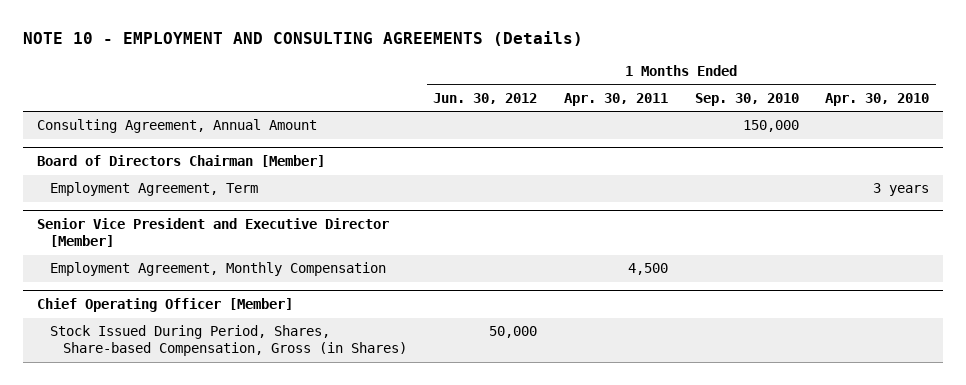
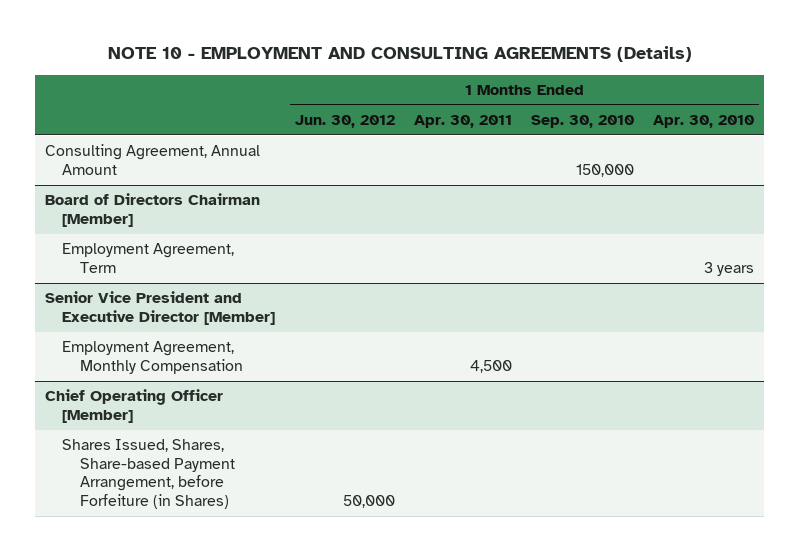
@ Chief Operating Officer [Member]
- Stock Issued During Period, Shares, Share-based Compensation, Gross (in Shares) | 50,000 | | |
+ Shares Issued, Shares, Share-based Payment Arrangement, before Forfeiture (in Shares) | 50,000 | | |

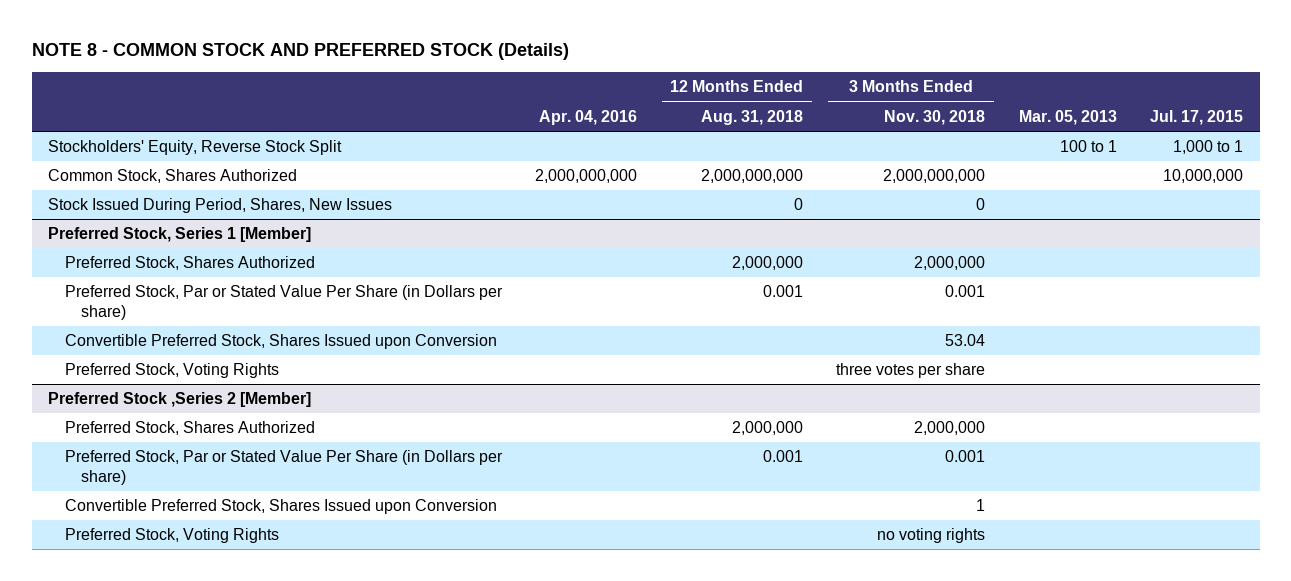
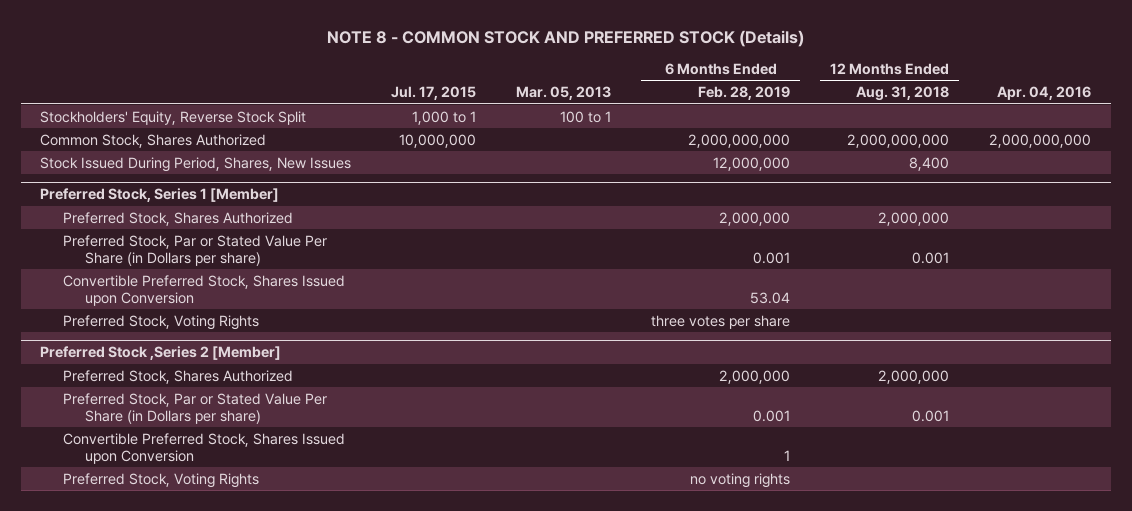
- | Apr. 04, 2016 | 12 Months Ended Aug. 31, 2018 | 3 Months Ended Nov. 30, 2018 | Mar. 05, 2013 | Jul. 17, 2015
+ | Jul. 17, 2015 | Mar. 05, 2013 | 6 Months Ended Feb. 28, 2019 | 12 Months Ended Aug. 31, 2018 | Apr. 04, 2016
- Stock Issued During Period, Shares, New Issues | | 0 | 0 | |
+ Stock Issued During Period, Shares, New Issues | | | 12,000,000 | 8,400 |

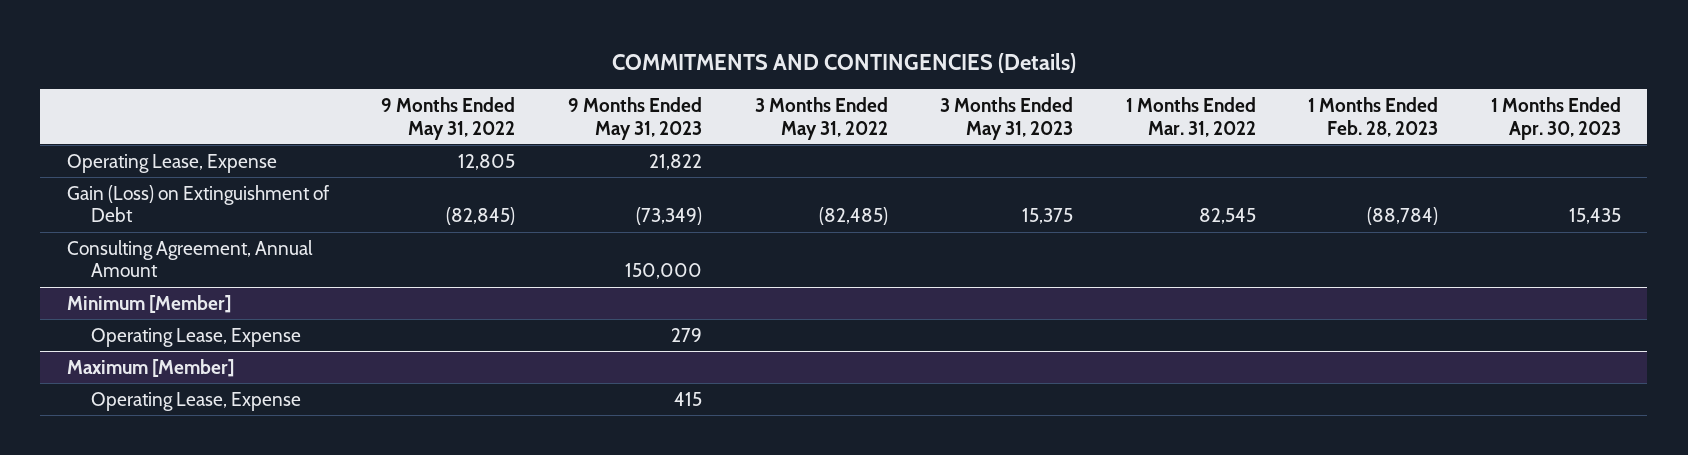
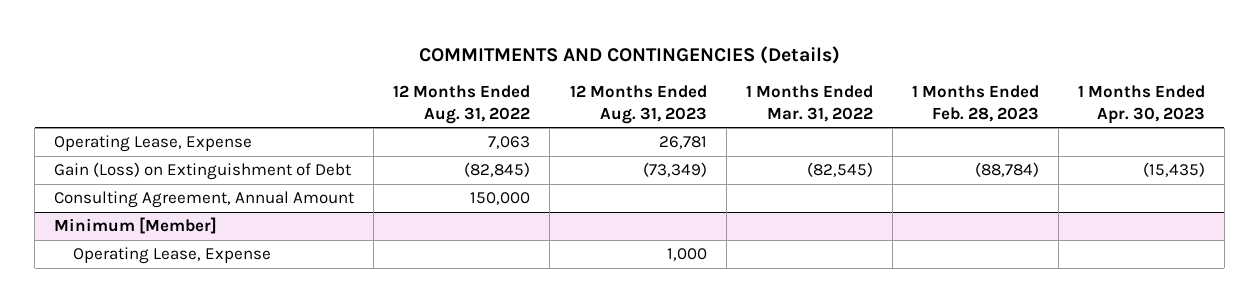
- | 9 Months Ended May 31, 2022 | 9 Months Ended May 31, 2023 | 3 Months Ended May 31, 2022 | 3 Months Ended May 31, 2023 | 1 Months Ended Mar. 31, 2022 | 1 Months Ended Feb. 28, 2023 | 1 Months Ended Apr. 30, 2023
+ | 12 Months Ended Aug. 31, 2022 | 12 Months Ended Aug. 31, 2023 | 1 Months Ended Mar. 31, 2022 | 1 Months Ended Feb. 28, 2023 | 1 Months Ended Apr. 30, 2023
- Gain (Loss) on Extinguishment of Debt | (82,845) | (73,349) | (82,485) | 15,375 | 82,545 | (88,784) | 15,435
+ Gain (Loss) on Extinguishment of Debt | (82,845) | (73,349) | (82,545) | (88,784) | (15,435)
- Maximum [Member]
- Operating Lease, Expense | | 415 | | | | |

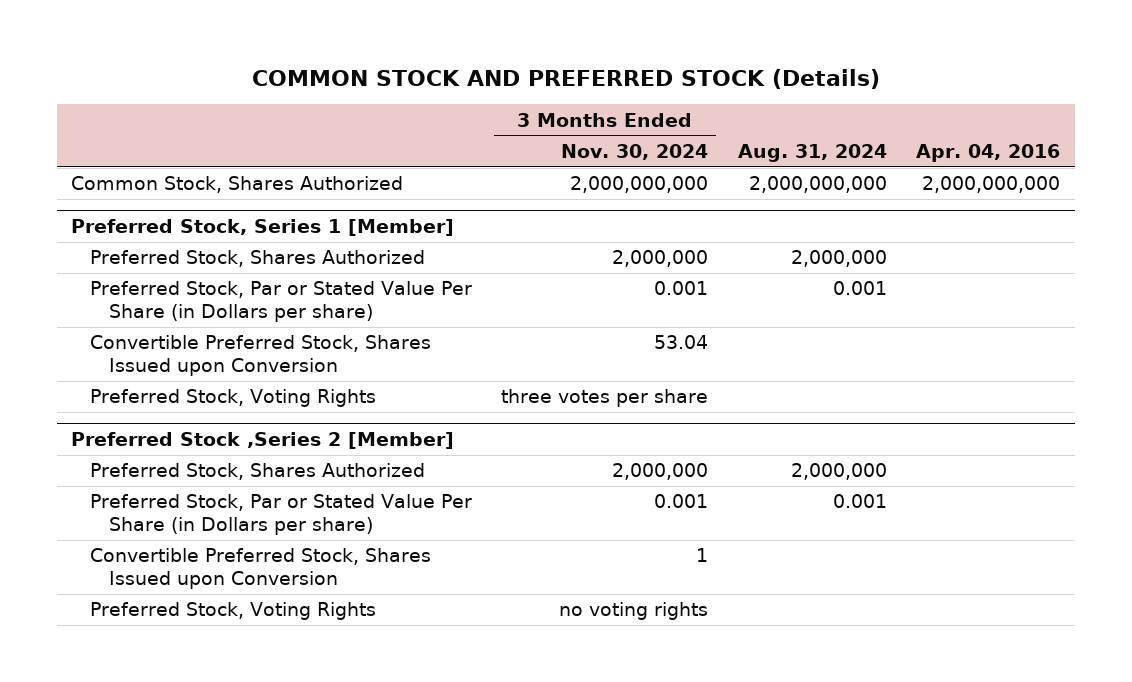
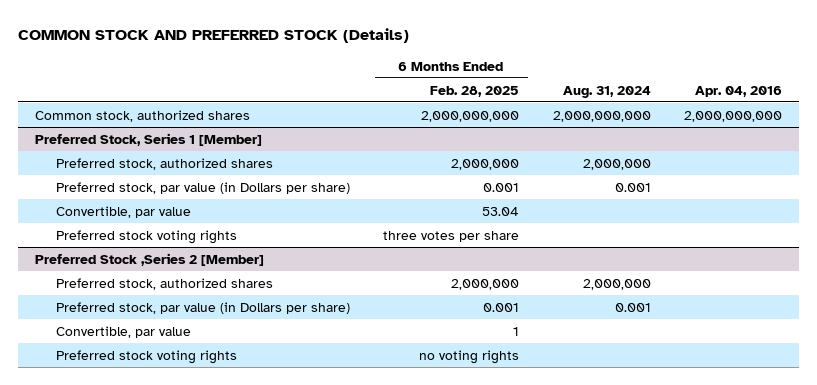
- | 3 Months Ended Nov. 30, 2024 | Aug. 31, 2024 | Apr. 04, 2016
+ | 6 Months Ended Feb. 28, 2025 | Aug. 31, 2024 | Apr. 04, 2016
- Common Stock, Shares Authorized | 2,000,000,000 | 2,000,000,000 | 2,000,000,000
+ Common stock, authorized shares | 2,000,000,000 | 2,000,000,000 | 2,000,000,000
@ Preferred Stock, Series 1 [Member]
- Preferred Stock, Shares Authorized | 2,000,000 | 2,000,000 |
- Preferred Stock, Par or Stated Value Per Share (in Dollars per share) | 0.001 | 0.001 |
- Convertible Preferred Stock, Shares Issued upon Conversion | 53.04 | |
- Preferred Stock, Voting Rights | three votes per share | |
+ Preferred stock, authorized shares | 2,000,000 | 2,000,000 |
+ Preferred stock, par value (in Dollars per share) | 0.001 | 0.001 |
+ Convertible, par value | 53.04 | |
+ Preferred stock voting rights | three votes per share | |
@ Preferred Stock ,Series 2 [Member]
- Preferred Stock, Shares Authorized | 2,000,000 | 2,000,000 |
- Preferred Stock, Par or Stated Value Per Share (in Dollars per share) | 0.001 | 0.001 |
- Convertible Preferred Stock, Shares Issued upon Conversion | 1 | |
- Preferred Stock, Voting Rights | no voting rights | |
+ Preferred stock, authorized shares | 2,000,000 | 2,000,000 |
+ Preferred stock, par value (in Dollars per share) | 0.001 | 0.001 |
+ Convertible, par value | 1 | |
+ Preferred stock voting rights | no voting rights | |

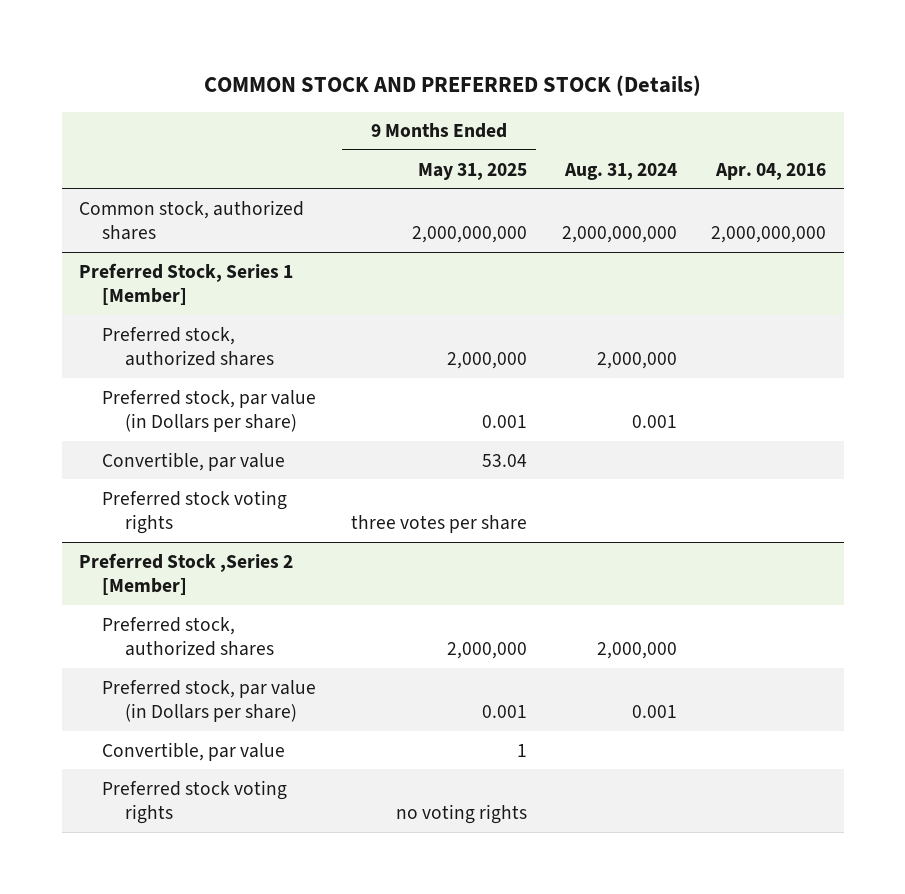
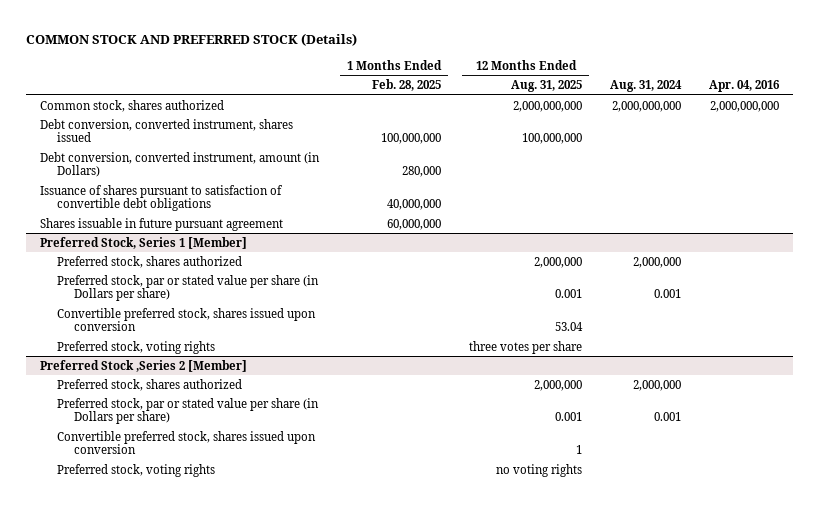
- | 9 Months Ended May 31, 2025 | Aug. 31, 2024 | Apr. 04, 2016
+ | 1 Months Ended Feb. 28, 2025 | 12 Months Ended Aug. 31, 2025 | Aug. 31, 2024 | Apr. 04, 2016
- Common stock, authorized shares | 2,000,000,000 | 2,000,000,000 | 2,000,000,000
+ Common stock, shares authorized | | 2,000,000,000 | 2,000,000,000 | 2,000,000,000
+ Debt conversion, converted instrument, shares issued | 100,000,000 | 100,000,000 | |
+ Debt conversion, converted instrument, amount (in Dollars) | 280,000 | | |
+ Issuance of shares pursuant to satisfaction of convertible debt obligations | 40,000,000 | | |
+ Shares issuable in future pursuant agreement | 60,000,000 | | |
@ Preferred Stock, Series 1 [Member]
- Preferred stock, authorized shares | 2,000,000 | 2,000,000 |
- Preferred stock, par value (in Dollars per share) | 0.001 | 0.001 |
- Convertible, par value | 53.04 | |
- Preferred stock voting rights | three votes per share | |
+ Preferred stock, shares authorized | | 2,000,000 | 2,000,000 |
+ Preferred stock, par or stated value per share (in Dollars per share) | | 0.001 | 0.001 |
+ Convertible preferred stock, shares issued upon conversion | | 53.04 | |
+ Preferred stock, voting rights | | three votes per share | |
@ Preferred Stock ,Series 2 [Member]
- Preferred stock, authorized shares | 2,000,000 | 2,000,000 |
- Preferred stock, par value (in Dollars per share) | 0.001 | 0.001 |
- Convertible, par value | 1 | |
- Preferred stock voting rights | no voting rights | |
+ Preferred stock, shares authorized | | 2,000,000 | 2,000,000 |
+ Preferred stock, par or stated value per share (in Dollars per share) | | 0.001 | 0.001 |
+ Convertible preferred stock, shares issued upon conversion | | 1 | |
+ Preferred stock, voting rights | | no voting rights | |

